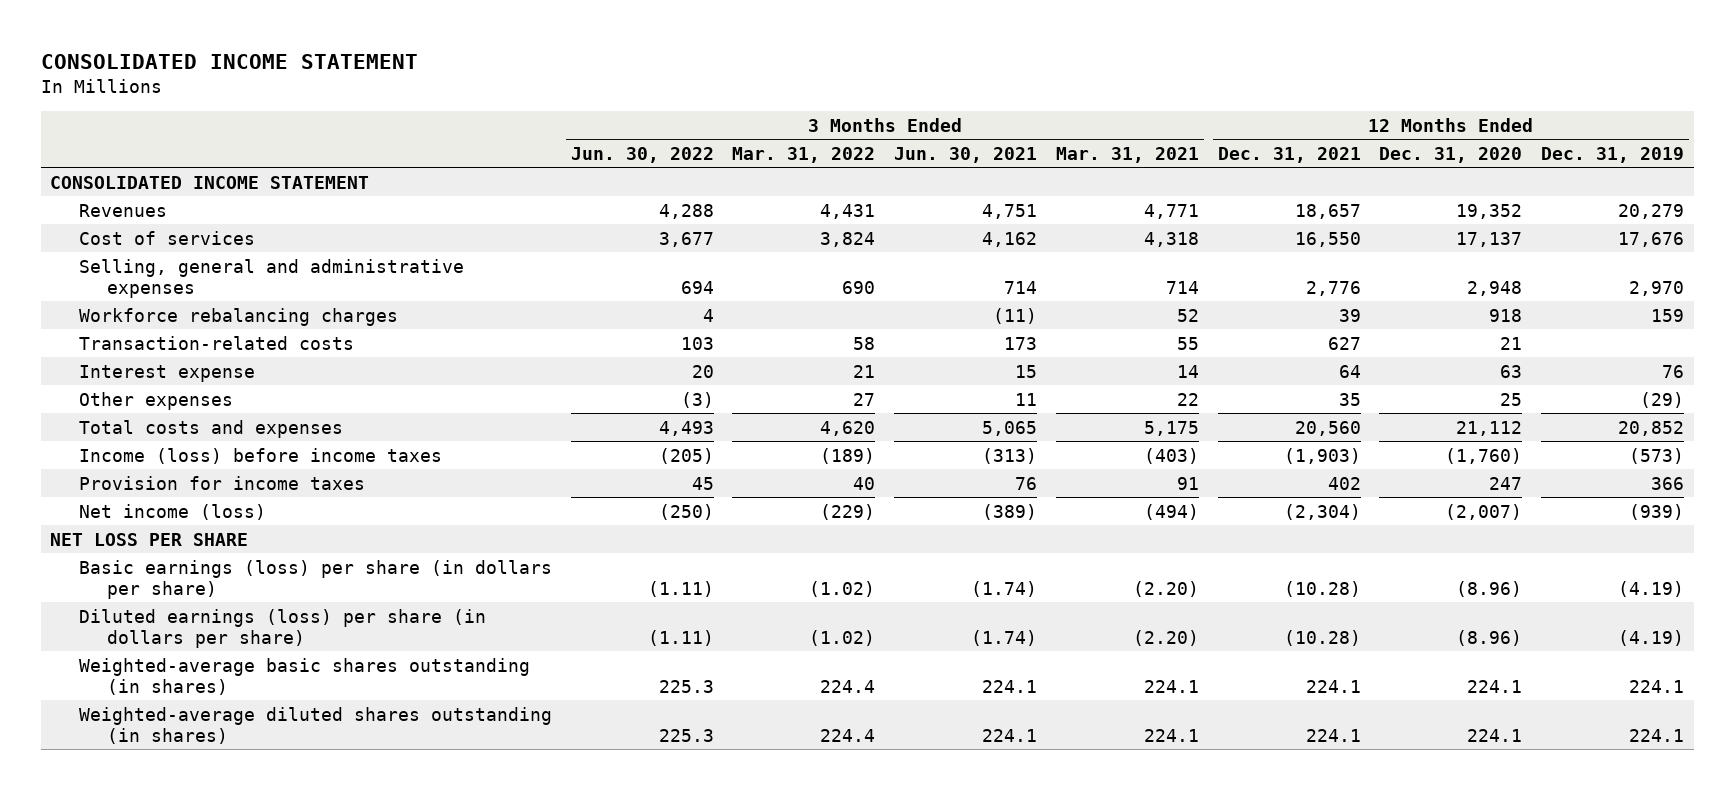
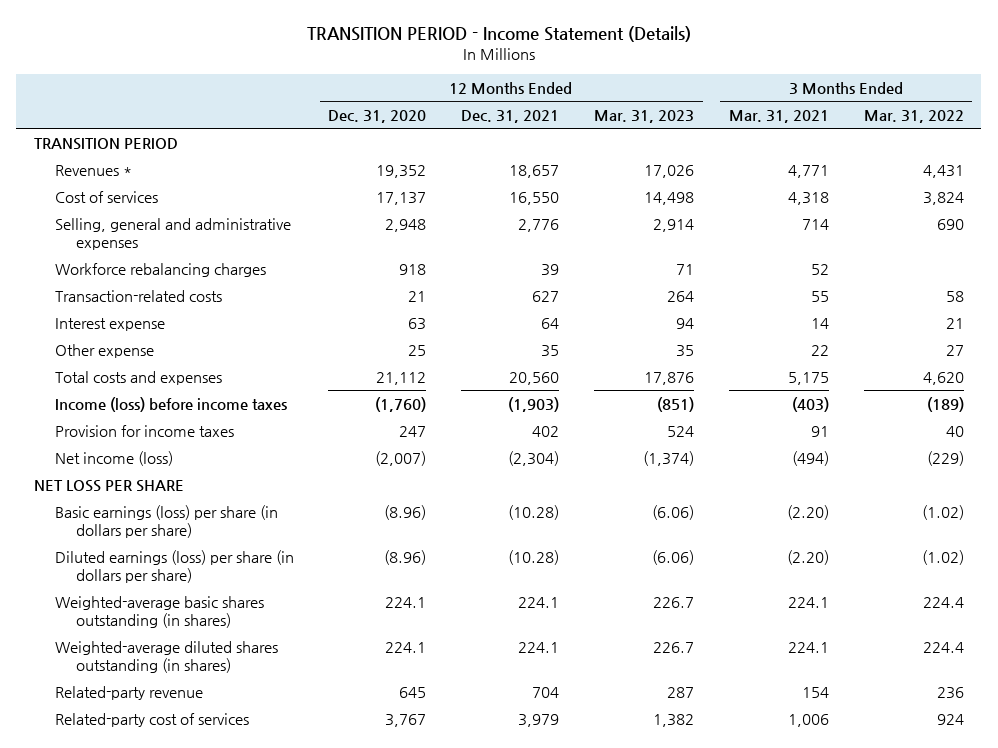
- CONSOLIDATED INCOME STATEMENT
+ TRANSITION PERIOD - Income Statement (Details)
- | 3 Months Ended Jun. 30, 2022 | 3 Months Ended Mar. 31, 2022 | 3 Months Ended Jun. 30, 2021 | 3 Months Ended Mar. 31, 2021 | 12 Months Ended Dec. 31, 2021 | 12 Months Ended Dec. 31, 2020 | 12 Months Ended Dec. 31, 2019
+ | 12 Months Ended Dec. 31, 2020 | 12 Months Ended Dec. 31, 2021 | 12 Months Ended Mar. 31, 2023 | 3 Months Ended Mar. 31, 2021 | 3 Months Ended Mar. 31, 2022
- CONSOLIDATED INCOME STATEMENT
- Revenues | 4,288 | 4,431 | 4,751 | 4,771 | 18,657 | 19,352 | 20,279
+ TRANSITION PERIOD
+ Revenues * | 19,352 | 18,657 | 17,026 | 4,771 | 4,431
- Other expenses | (3) | 27 | 11 | 22 | 35 | 25 | (29)
+ Other expense | 25 | 35 | 35 | 22 | 27
+ Related-party revenue | 645 | 704 | 287 | 154 | 236
+ Related-party cost of services | 3,767 | 3,979 | 1,382 | 1,006 | 924

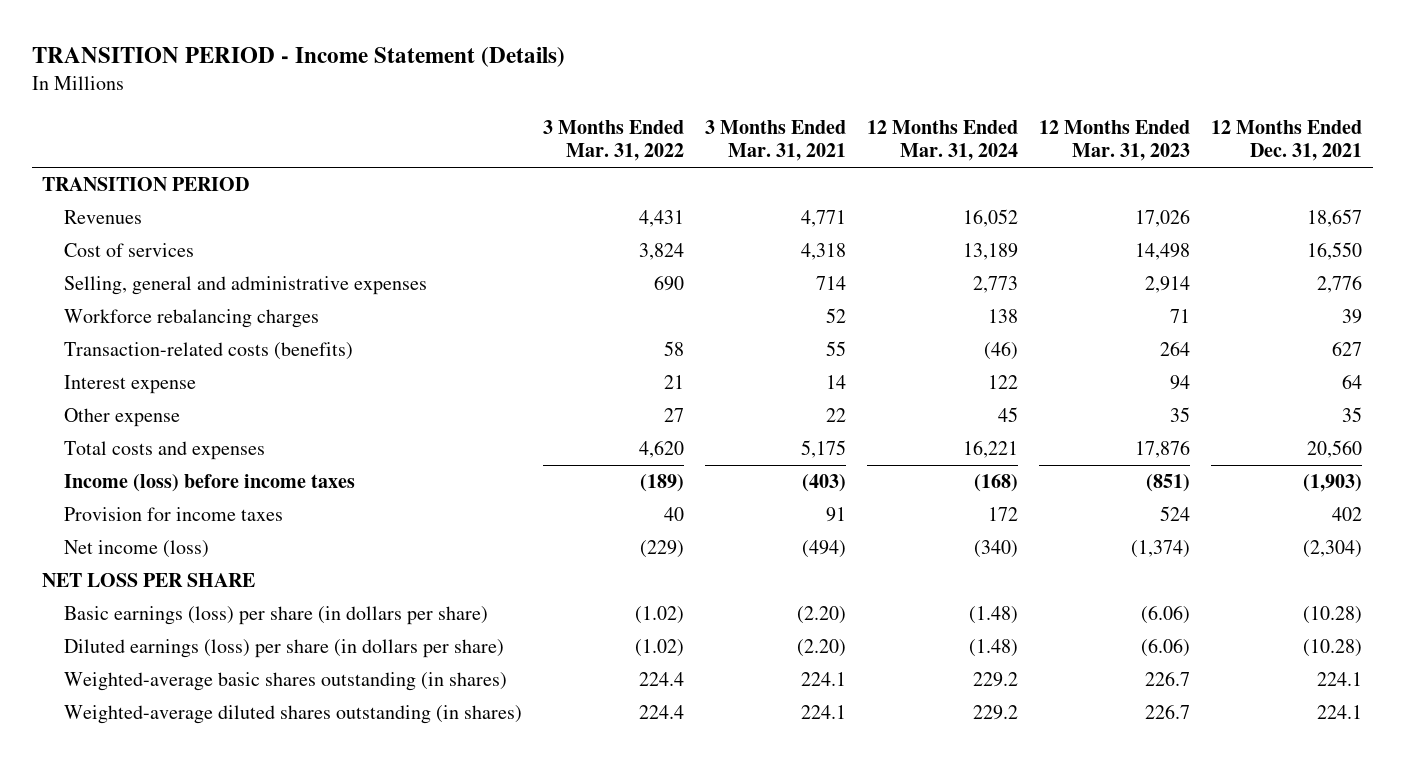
- | 12 Months Ended Dec. 31, 2020 | 12 Months Ended Dec. 31, 2021 | 12 Months Ended Mar. 31, 2023 | 3 Months Ended Mar. 31, 2021 | 3 Months Ended Mar. 31, 2022
+ | 3 Months Ended Mar. 31, 2022 | 3 Months Ended Mar. 31, 2021 | 12 Months Ended Mar. 31, 2024 | 12 Months Ended Mar. 31, 2023 | 12 Months Ended Dec. 31, 2021
- Revenues * | 19,352 | 18,657 | 17,026 | 4,771 | 4,431
+ Revenues | 4,431 | 4,771 | 16,052 | 17,026 | 18,657
- Transaction-related costs | 21 | 627 | 264 | 55 | 58
+ Transaction-related costs (benefits) | 58 | 55 | (46) | 264 | 627
- Related-party revenue | 645 | 704 | 287 | 154 | 236
- Related-party cost of services | 3,767 | 3,979 | 1,382 | 1,006 | 924

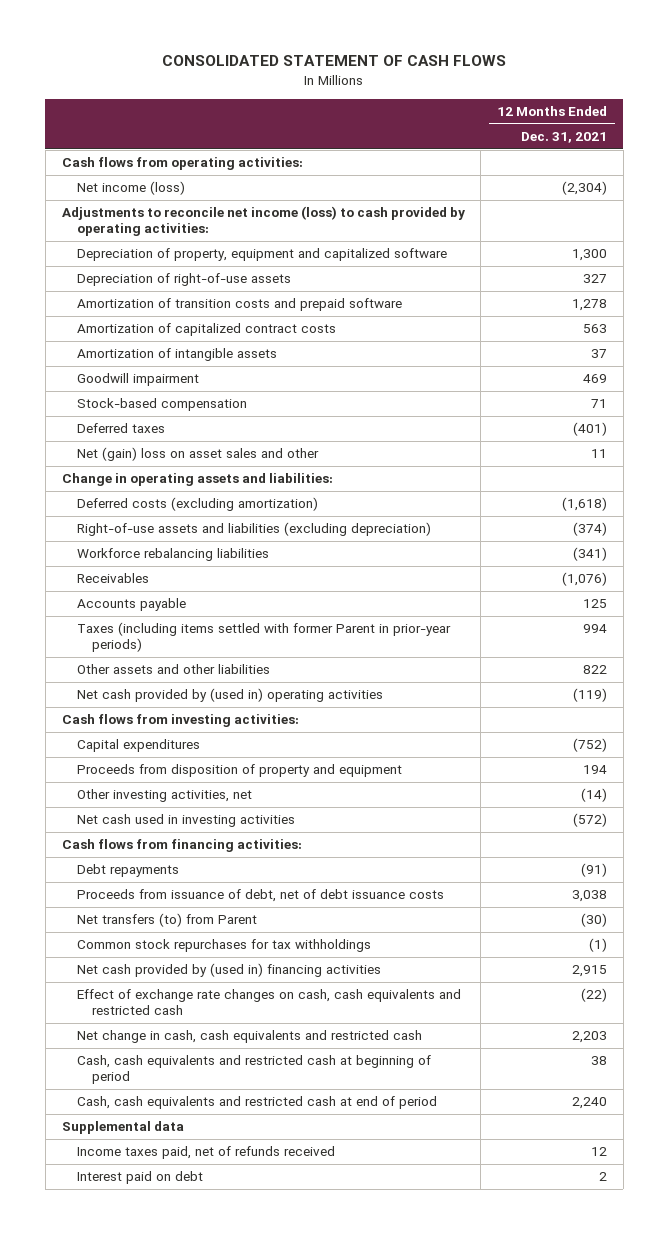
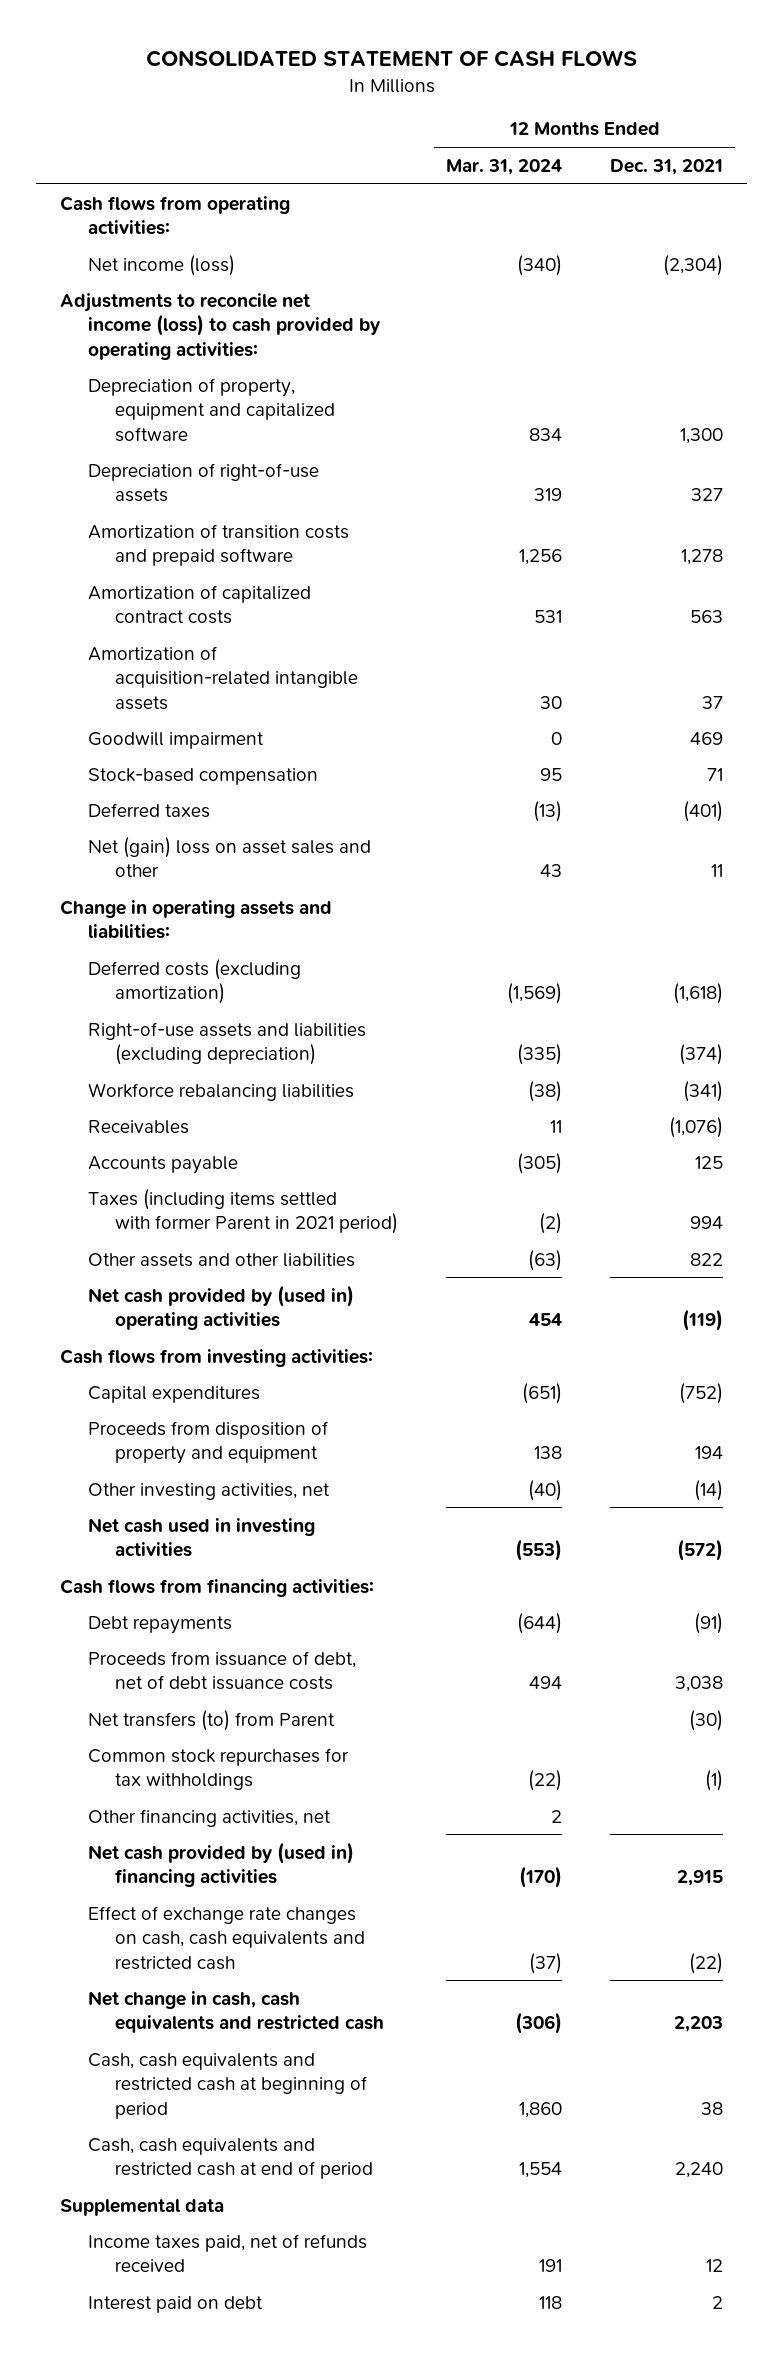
- | 12 Months Ended Dec. 31, 2021
+ | 12 Months Ended Mar. 31, 2024 | 12 Months Ended Dec. 31, 2021
- Amortization of intangible assets | 37
+ Amortization of acquisition-related intangible assets | 30 | 37
- Taxes (including items settled with former Parent in prior-year periods) | 994
+ Taxes (including items settled with former Parent in 2021 period) | (2) | 994
+ Other financing activities, net | 2 |

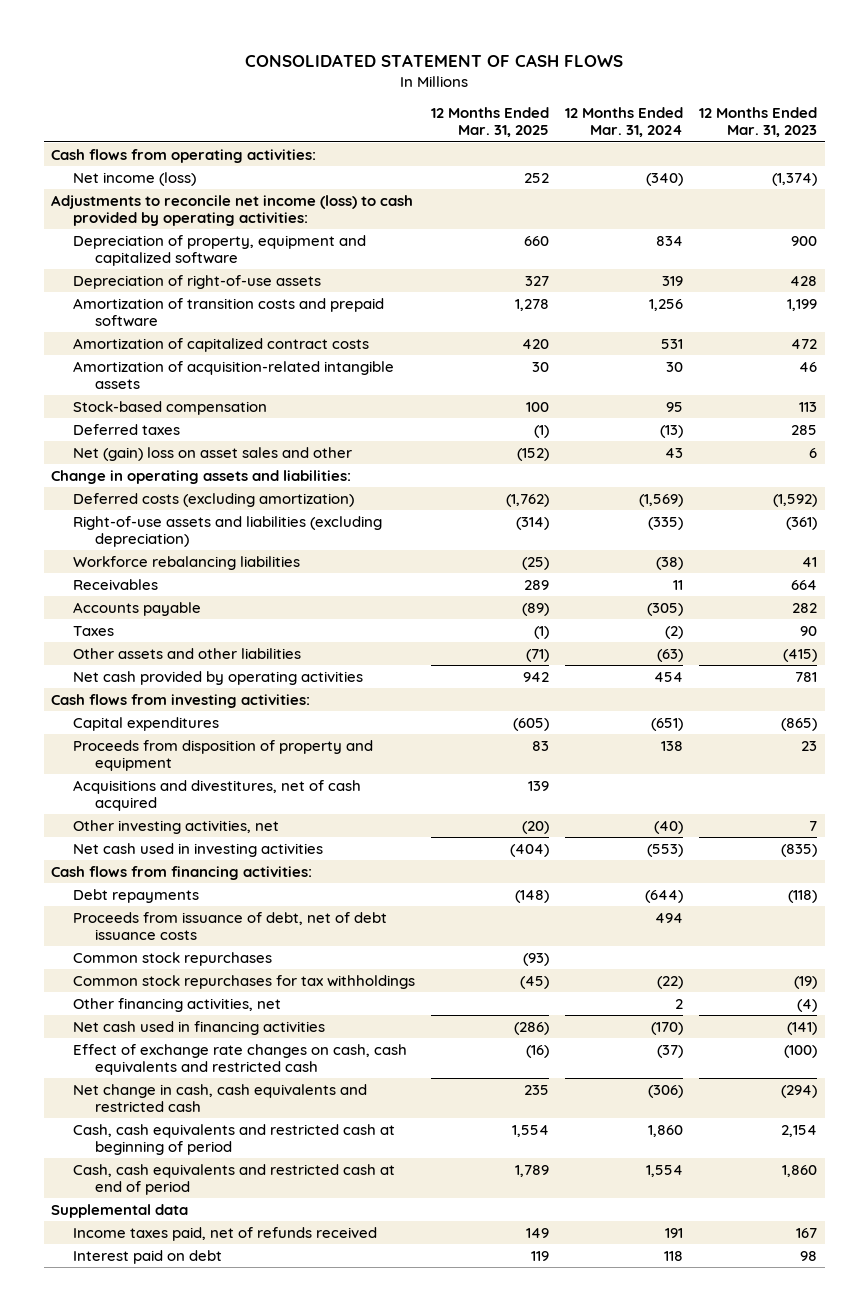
- | 12 Months Ended Mar. 31, 2024 | 12 Months Ended Dec. 31, 2021
+ | 12 Months Ended Mar. 31, 2025 | 12 Months Ended Mar. 31, 2024 | 12 Months Ended Mar. 31, 2023
- Goodwill impairment | 0 | 469
- Taxes (including items settled with former Parent in 2021 period) | (2) | 994
+ Taxes | (1) | (2) | 90
- Net cash provided by (used in) operating activities | 454 | (119)
+ Net cash provided by operating activities | 942 | 454 | 781
+ Acquisitions and divestitures, net of cash acquired | 139 | |
- Net transfers (to) from Parent | | (30)
+ Common stock repurchases | (93) | |
- Net cash provided by (used in) financing activities | (170) | 2,915
+ Net cash used in financing activities | (286) | (170) | (141)

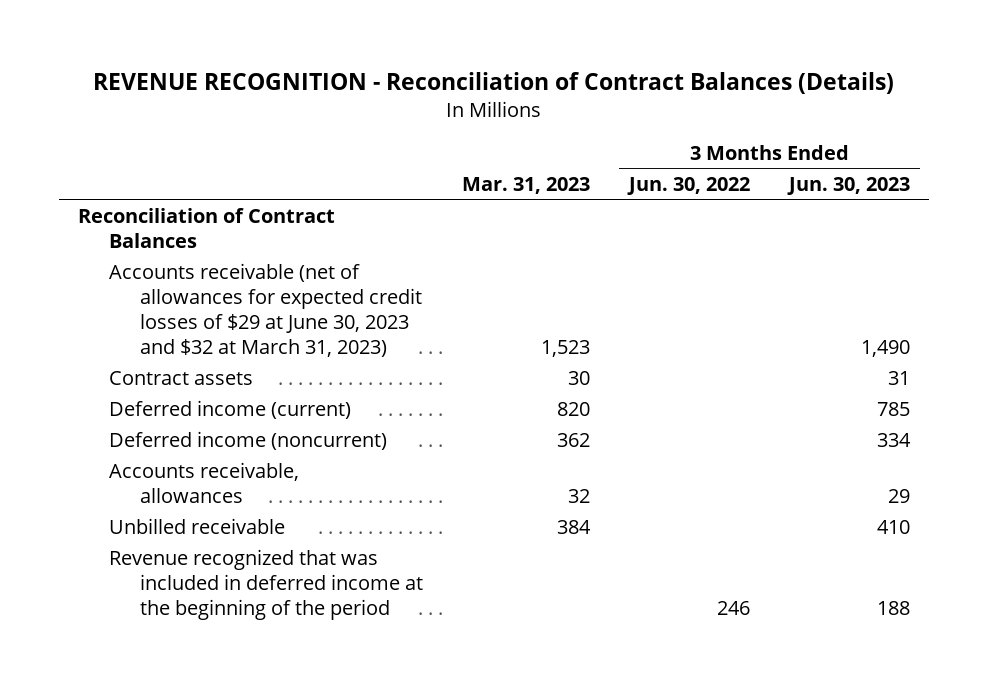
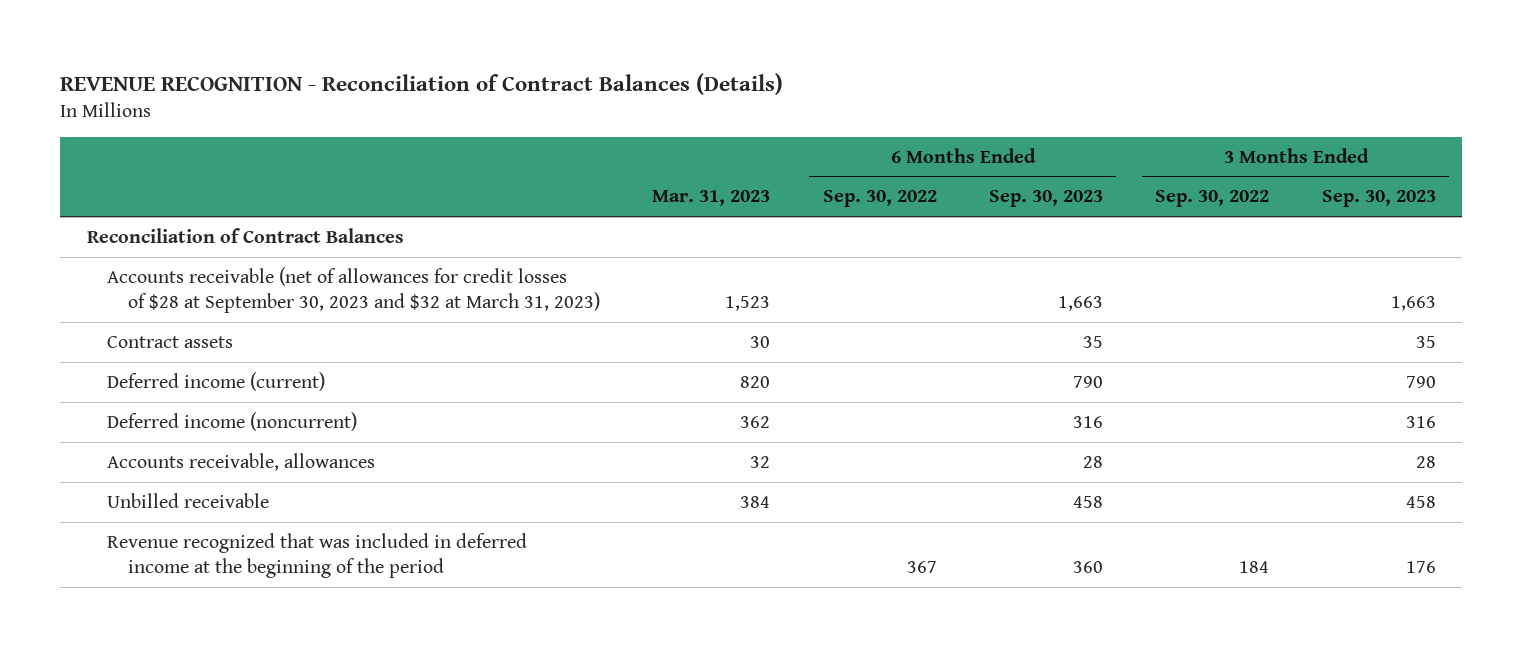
- | Mar. 31, 2023 | 3 Months Ended Jun. 30, 2022 | 3 Months Ended Jun. 30, 2023
+ | Mar. 31, 2023 | 6 Months Ended Sep. 30, 2022 | 6 Months Ended Sep. 30, 2023 | 3 Months Ended Sep. 30, 2022 | 3 Months Ended Sep. 30, 2023
- Accounts receivable (net of allowances for expected credit losses of $29 at June 30, 2023 and $32 at March 31, 2023) | 1,523 | | 1,490
+ Accounts receivable (net of allowances for credit losses of $28 at September 30, 2023 and $32 at March 31, 2023) | 1,523 | | 1,663 | | 1,663

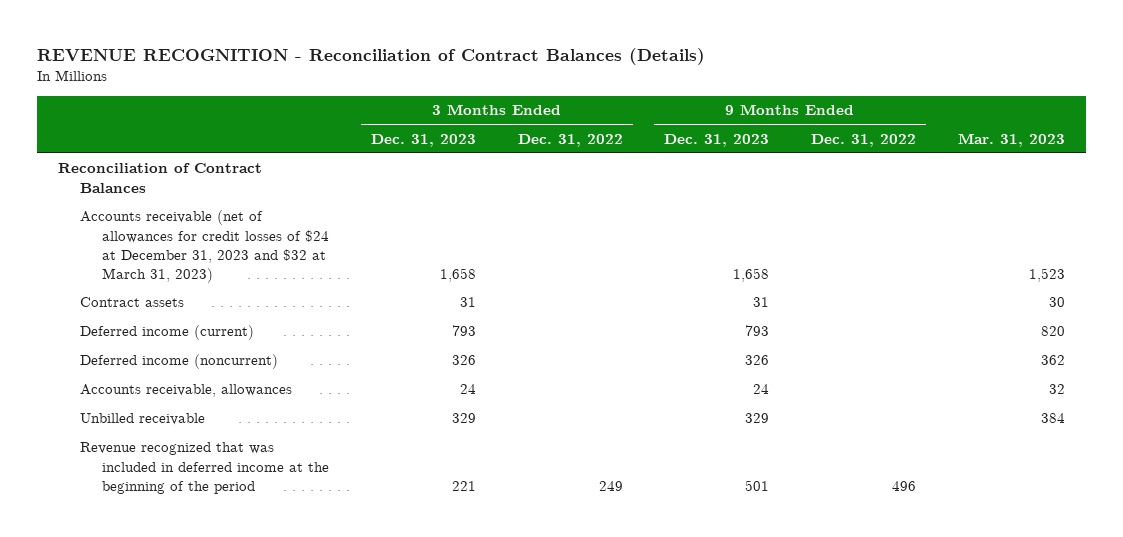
- | Mar. 31, 2023 | 6 Months Ended Sep. 30, 2022 | 6 Months Ended Sep. 30, 2023 | 3 Months Ended Sep. 30, 2022 | 3 Months Ended Sep. 30, 2023
+ | 3 Months Ended Dec. 31, 2023 | 3 Months Ended Dec. 31, 2022 | 9 Months Ended Dec. 31, 2023 | 9 Months Ended Dec. 31, 2022 | Mar. 31, 2023
- Accounts receivable (net of allowances for credit losses of $28 at September 30, 2023 and $32 at March 31, 2023) | 1,523 | | 1,663 | | 1,663
+ Accounts receivable (net of allowances for credit losses of $24 at December 31, 2023 and $32 at March 31, 2023) | 1,658 | | 1,658 | | 1,523

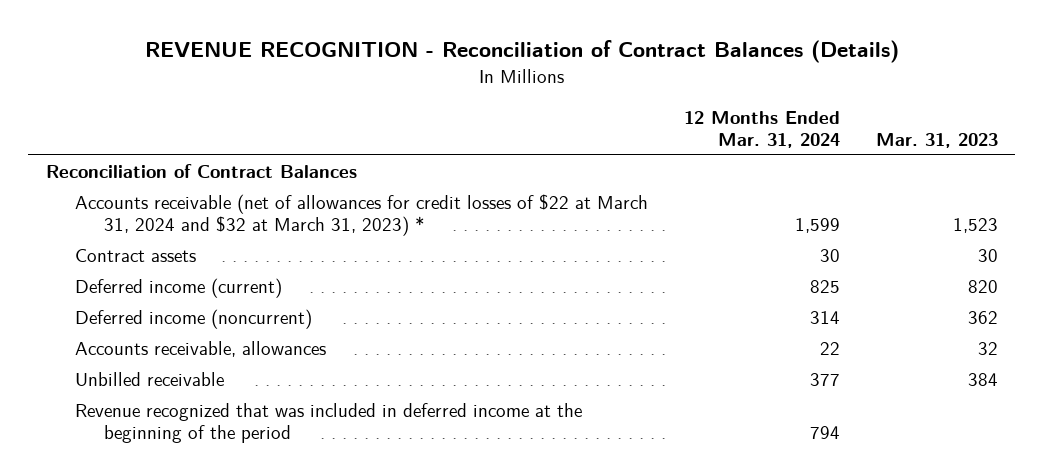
- | 3 Months Ended Dec. 31, 2023 | 3 Months Ended Dec. 31, 2022 | 9 Months Ended Dec. 31, 2023 | 9 Months Ended Dec. 31, 2022 | Mar. 31, 2023
+ | 12 Months Ended Mar. 31, 2024 | Mar. 31, 2023
- Accounts receivable (net of allowances for credit losses of $24 at December 31, 2023 and $32 at March 31, 2023) | 1,658 | | 1,658 | | 1,523
+ Accounts receivable (net of allowances for credit losses of $22 at March 31, 2024 and $32 at March 31, 2023) * | 1,599 | 1,523

